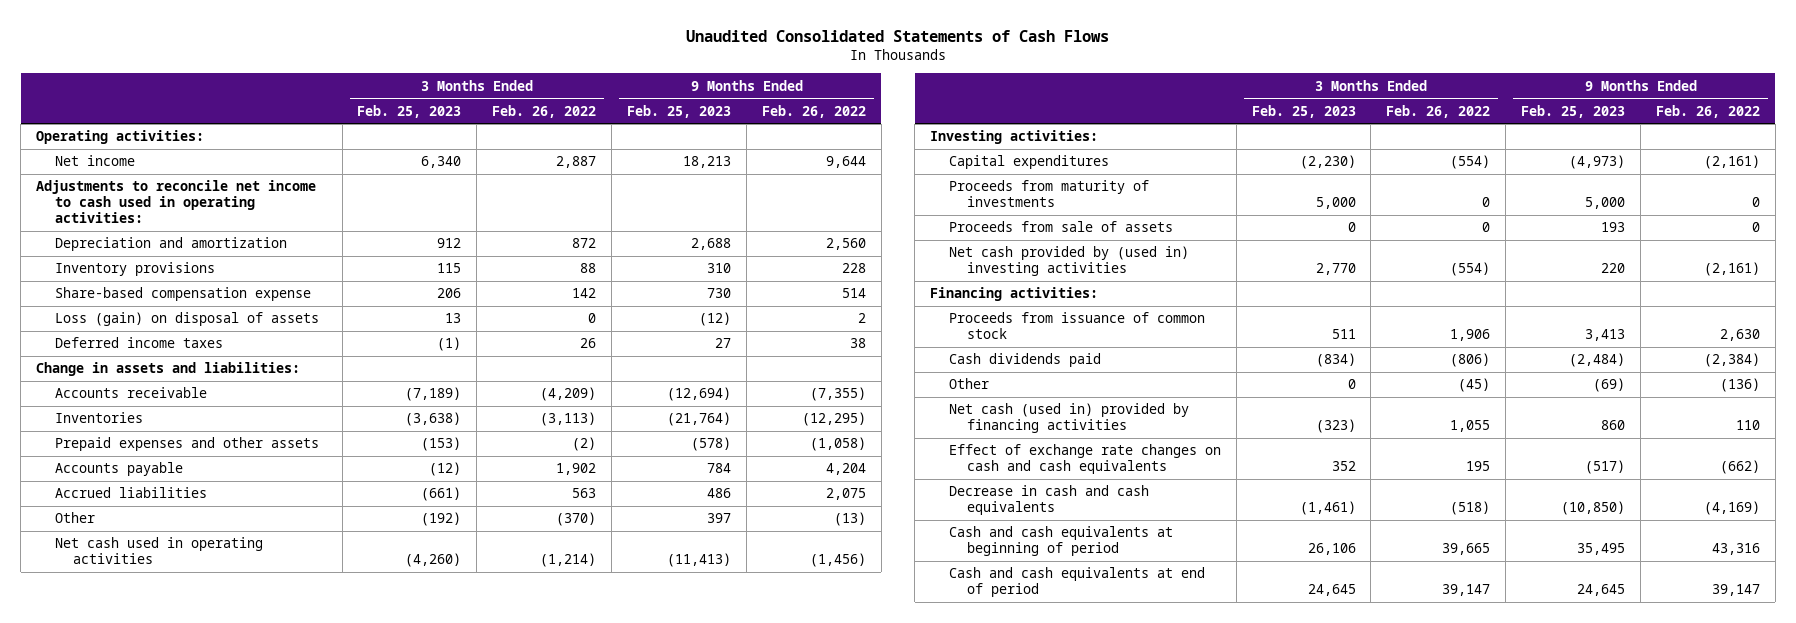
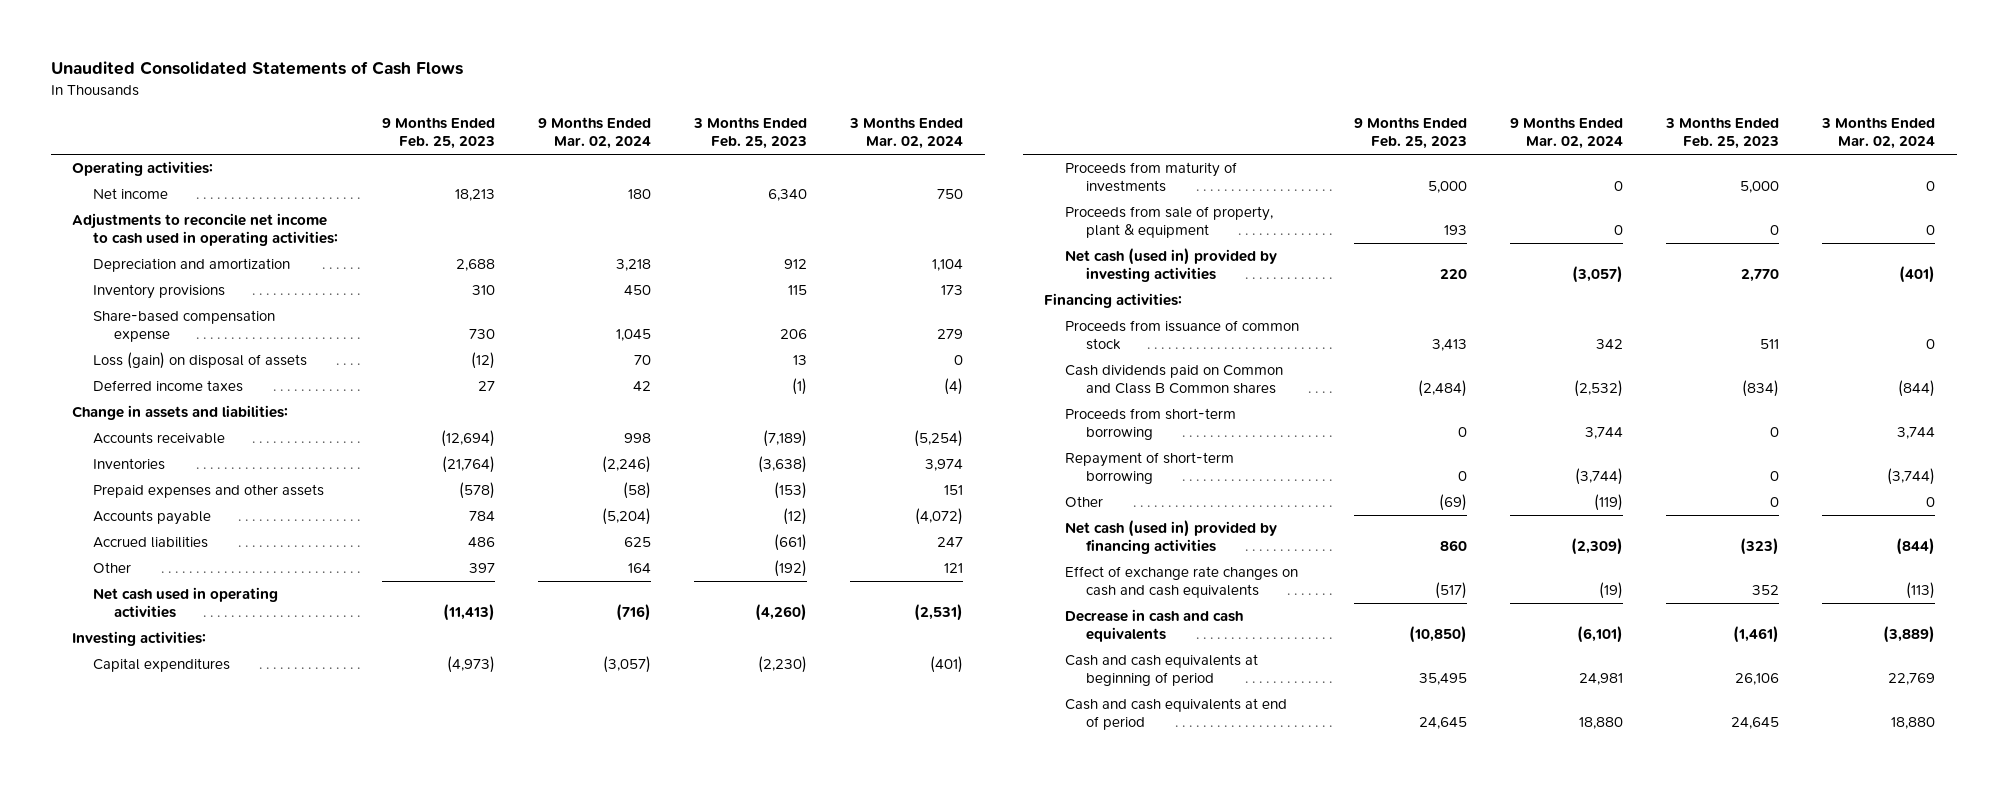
- | 3 Months Ended Feb. 25, 2023 | 3 Months Ended Feb. 26, 2022 | 9 Months Ended Feb. 25, 2023 | 9 Months Ended Feb. 26, 2022
+ | 9 Months Ended Feb. 25, 2023 | 9 Months Ended Mar. 02, 2024 | 3 Months Ended Feb. 25, 2023 | 3 Months Ended Mar. 02, 2024
- Proceeds from sale of assets | 0 | 0 | 193 | 0
- Net cash provided by (used in) investing activities | 2,770 | (554) | 220 | (2,161)
+ Proceeds from sale of property, plant & equipment | 193 | 0 | 0 | 0
+ Net cash (used in) provided by investing activities | 220 | (3,057) | 2,770 | (401)
- Cash dividends paid | (834) | (806) | (2,484) | (2,384)
+ Cash dividends paid on Common and Class B Common shares | (2,484) | (2,532) | (834) | (844)
+ Proceeds from short-term borrowing | 0 | 3,744 | 0 | 3,744
+ Repayment of short-term borrowing | 0 | (3,744) | 0 | (3,744)

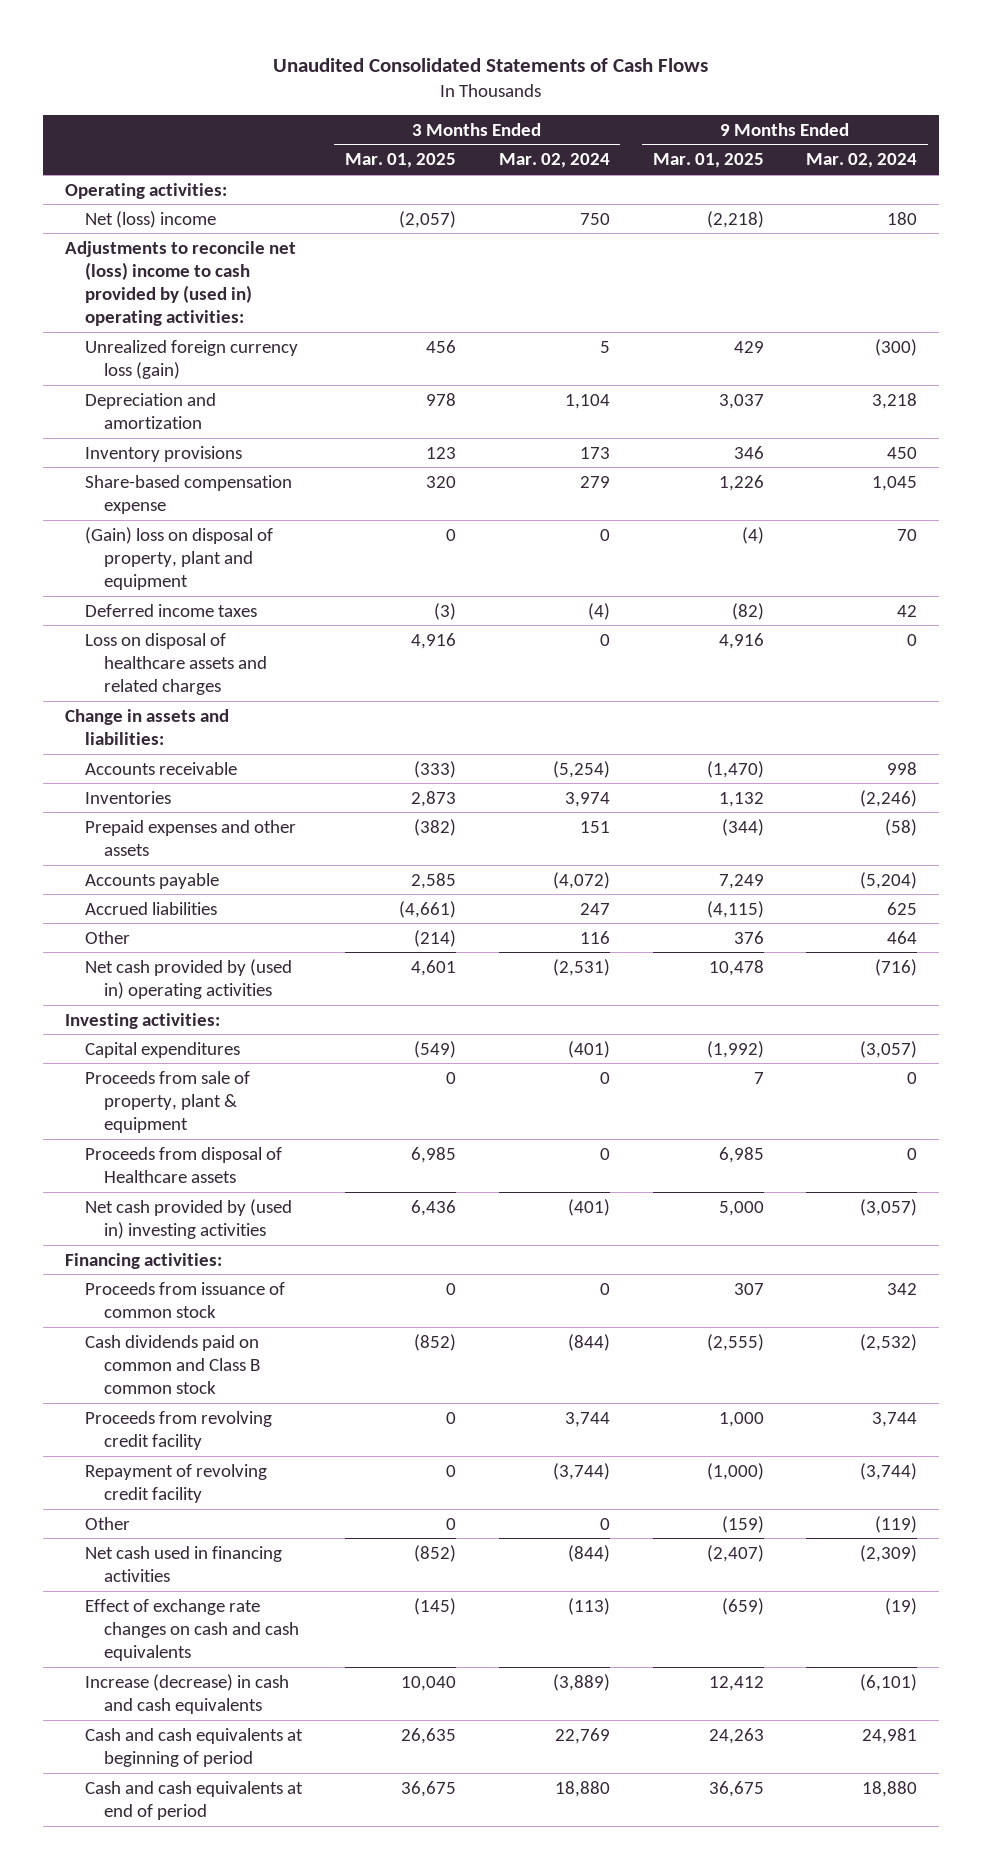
- | 9 Months Ended Feb. 25, 2023 | 9 Months Ended Mar. 02, 2024 | 3 Months Ended Feb. 25, 2023 | 3 Months Ended Mar. 02, 2024
+ | 3 Months Ended Mar. 01, 2025 | 3 Months Ended Mar. 02, 2024 | 9 Months Ended Mar. 01, 2025 | 9 Months Ended Mar. 02, 2024
- Net income | 18,213 | 180 | 6,340 | 750
- Adjustments to reconcile net income to cash used in operating activities:
+ Net (loss) income | (2,057) | 750 | (2,218) | 180
+ Adjustments to reconcile net (loss) income to cash provided by (used in) operating activities:
+ Unrealized foreign currency loss (gain) | 456 | 5 | 429 | (300)
- Loss (gain) on disposal of assets | (12) | 70 | 13 | 0
+ (Gain) loss on disposal of property, plant and equipment | 0 | 0 | (4) | 70
+ Loss on disposal of healthcare assets and related charges | 4,916 | 0 | 4,916 | 0
- Other | 397 | 164 | (192) | 121
- Net cash used in operating activities | (11,413) | (716) | (4,260) | (2,531)
+ Other | (214) | 116 | 376 | 464
+ Net cash provided by (used in) operating activities | 4,601 | (2,531) | 10,478 | (716)
- Proceeds from maturity of investments | 5,000 | 0 | 5,000 | 0
- Net cash (used in) provided by investing activities | 220 | (3,057) | 2,770 | (401)
+ Proceeds from disposal of Healthcare assets | 6,985 | 0 | 6,985 | 0
+ Net cash provided by (used in) investing activities | 6,436 | (401) | 5,000 | (3,057)
- Cash dividends paid on Common and Class B Common shares | (2,484) | (2,532) | (834) | (844)
- Proceeds from short-term borrowing | 0 | 3,744 | 0 | 3,744
- Repayment of short-term borrowing | 0 | (3,744) | 0 | (3,744)
+ Cash dividends paid on common and Class B common stock | (852) | (844) | (2,555) | (2,532)
+ Proceeds from revolving credit facility | 0 | 3,744 | 1,000 | 3,744
+ Repayment of revolving credit facility | 0 | (3,744) | (1,000) | (3,744)
- Net cash (used in) provided by financing activities | 860 | (2,309) | (323) | (844)
+ Net cash used in financing activities | (852) | (844) | (2,407) | (2,309)
- Decrease in cash and cash equivalents | (10,850) | (6,101) | (1,461) | (3,889)
+ Increase (decrease) in cash and cash equivalents | 10,040 | (3,889) | 12,412 | (6,101)

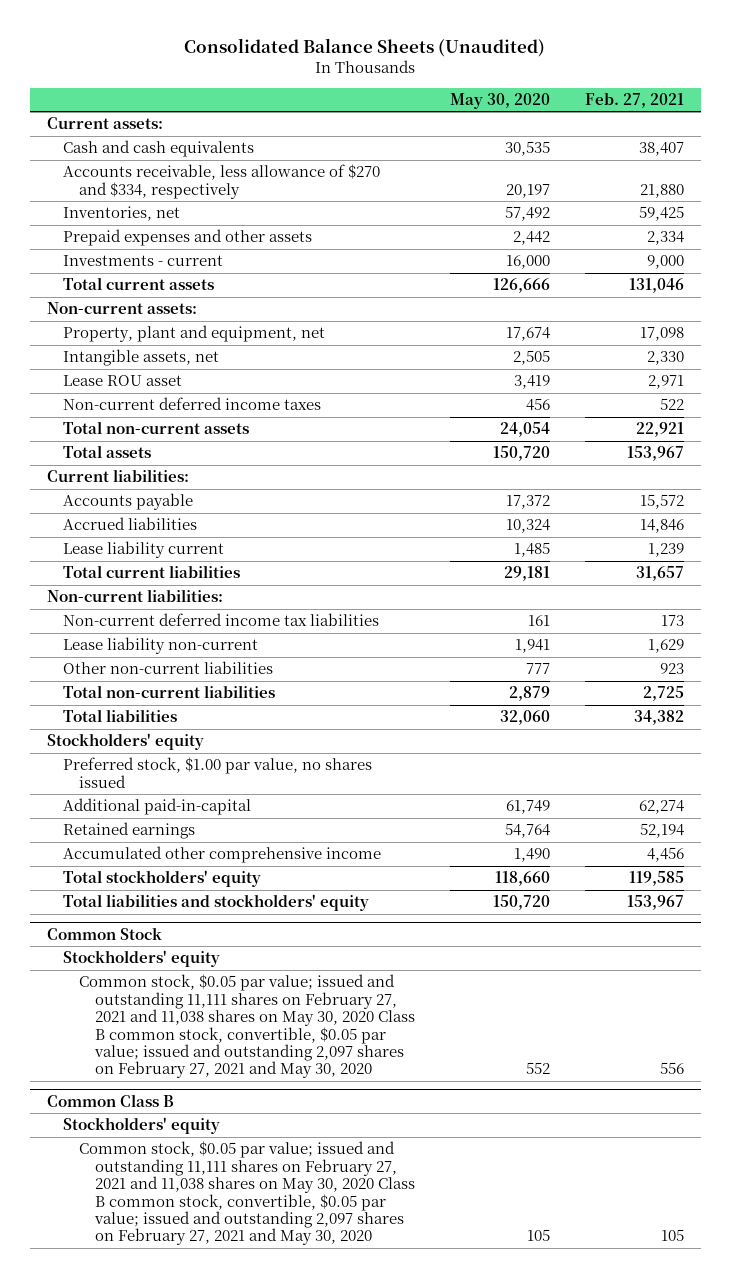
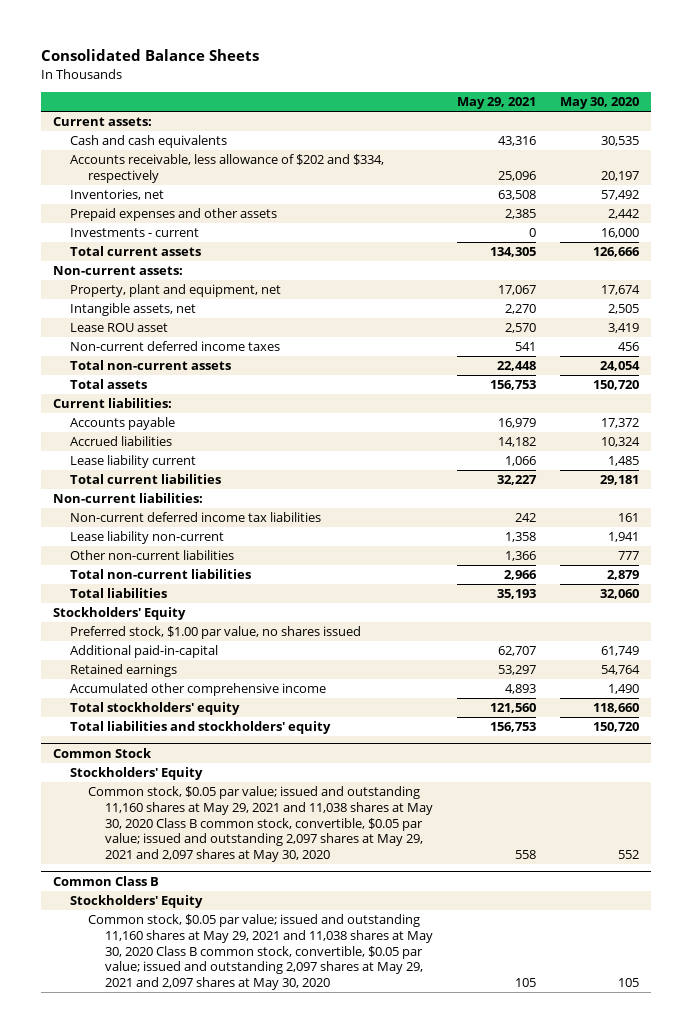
- Consolidated Balance Sheets (Unaudited)
+ Consolidated Balance Sheets
- | May 30, 2020 | Feb. 27, 2021
+ | May 29, 2021 | May 30, 2020
- Accounts receivable, less allowance of $270 and $334, respectively | 20,197 | 21,880
+ Accounts receivable, less allowance of $202 and $334, respectively | 25,096 | 20,197
- Stockholders' equity
+ Stockholders' Equity
@ Common Stock
- Stockholders' equity
- Common stock, $0.05 par value; issued and outstanding 11,111 shares on February 27, 2021 and 11,038 shares on May 30, 2020 Class B common stock, convertible, $0.05 par value; issued and outstanding 2,097 shares on February 27, 2021 and May 30, 2020 | 552 | 556
+ Stockholders' Equity
+ Common stock, $0.05 par value; issued and outstanding 11,160 shares at May 29, 2021 and 11,038 shares at May 30, 2020 Class B common stock, convertible, $0.05 par value; issued and outstanding 2,097 shares at May 29, 2021 and 2,097 shares at May 30, 2020 | 558 | 552
@ Common Class B
- Stockholders' equity
- Common stock, $0.05 par value; issued and outstanding 11,111 shares on February 27, 2021 and 11,038 shares on May 30, 2020 Class B common stock, convertible, $0.05 par value; issued and outstanding 2,097 shares on February 27, 2021 and May 30, 2020 | 105 | 105
+ Stockholders' Equity
+ Common stock, $0.05 par value; issued and outstanding 11,160 shares at May 29, 2021 and 11,038 shares at May 30, 2020 Class B common stock, convertible, $0.05 par value; issued and outstanding 2,097 shares at May 29, 2021 and 2,097 shares at May 30, 2020 | 105 | 105

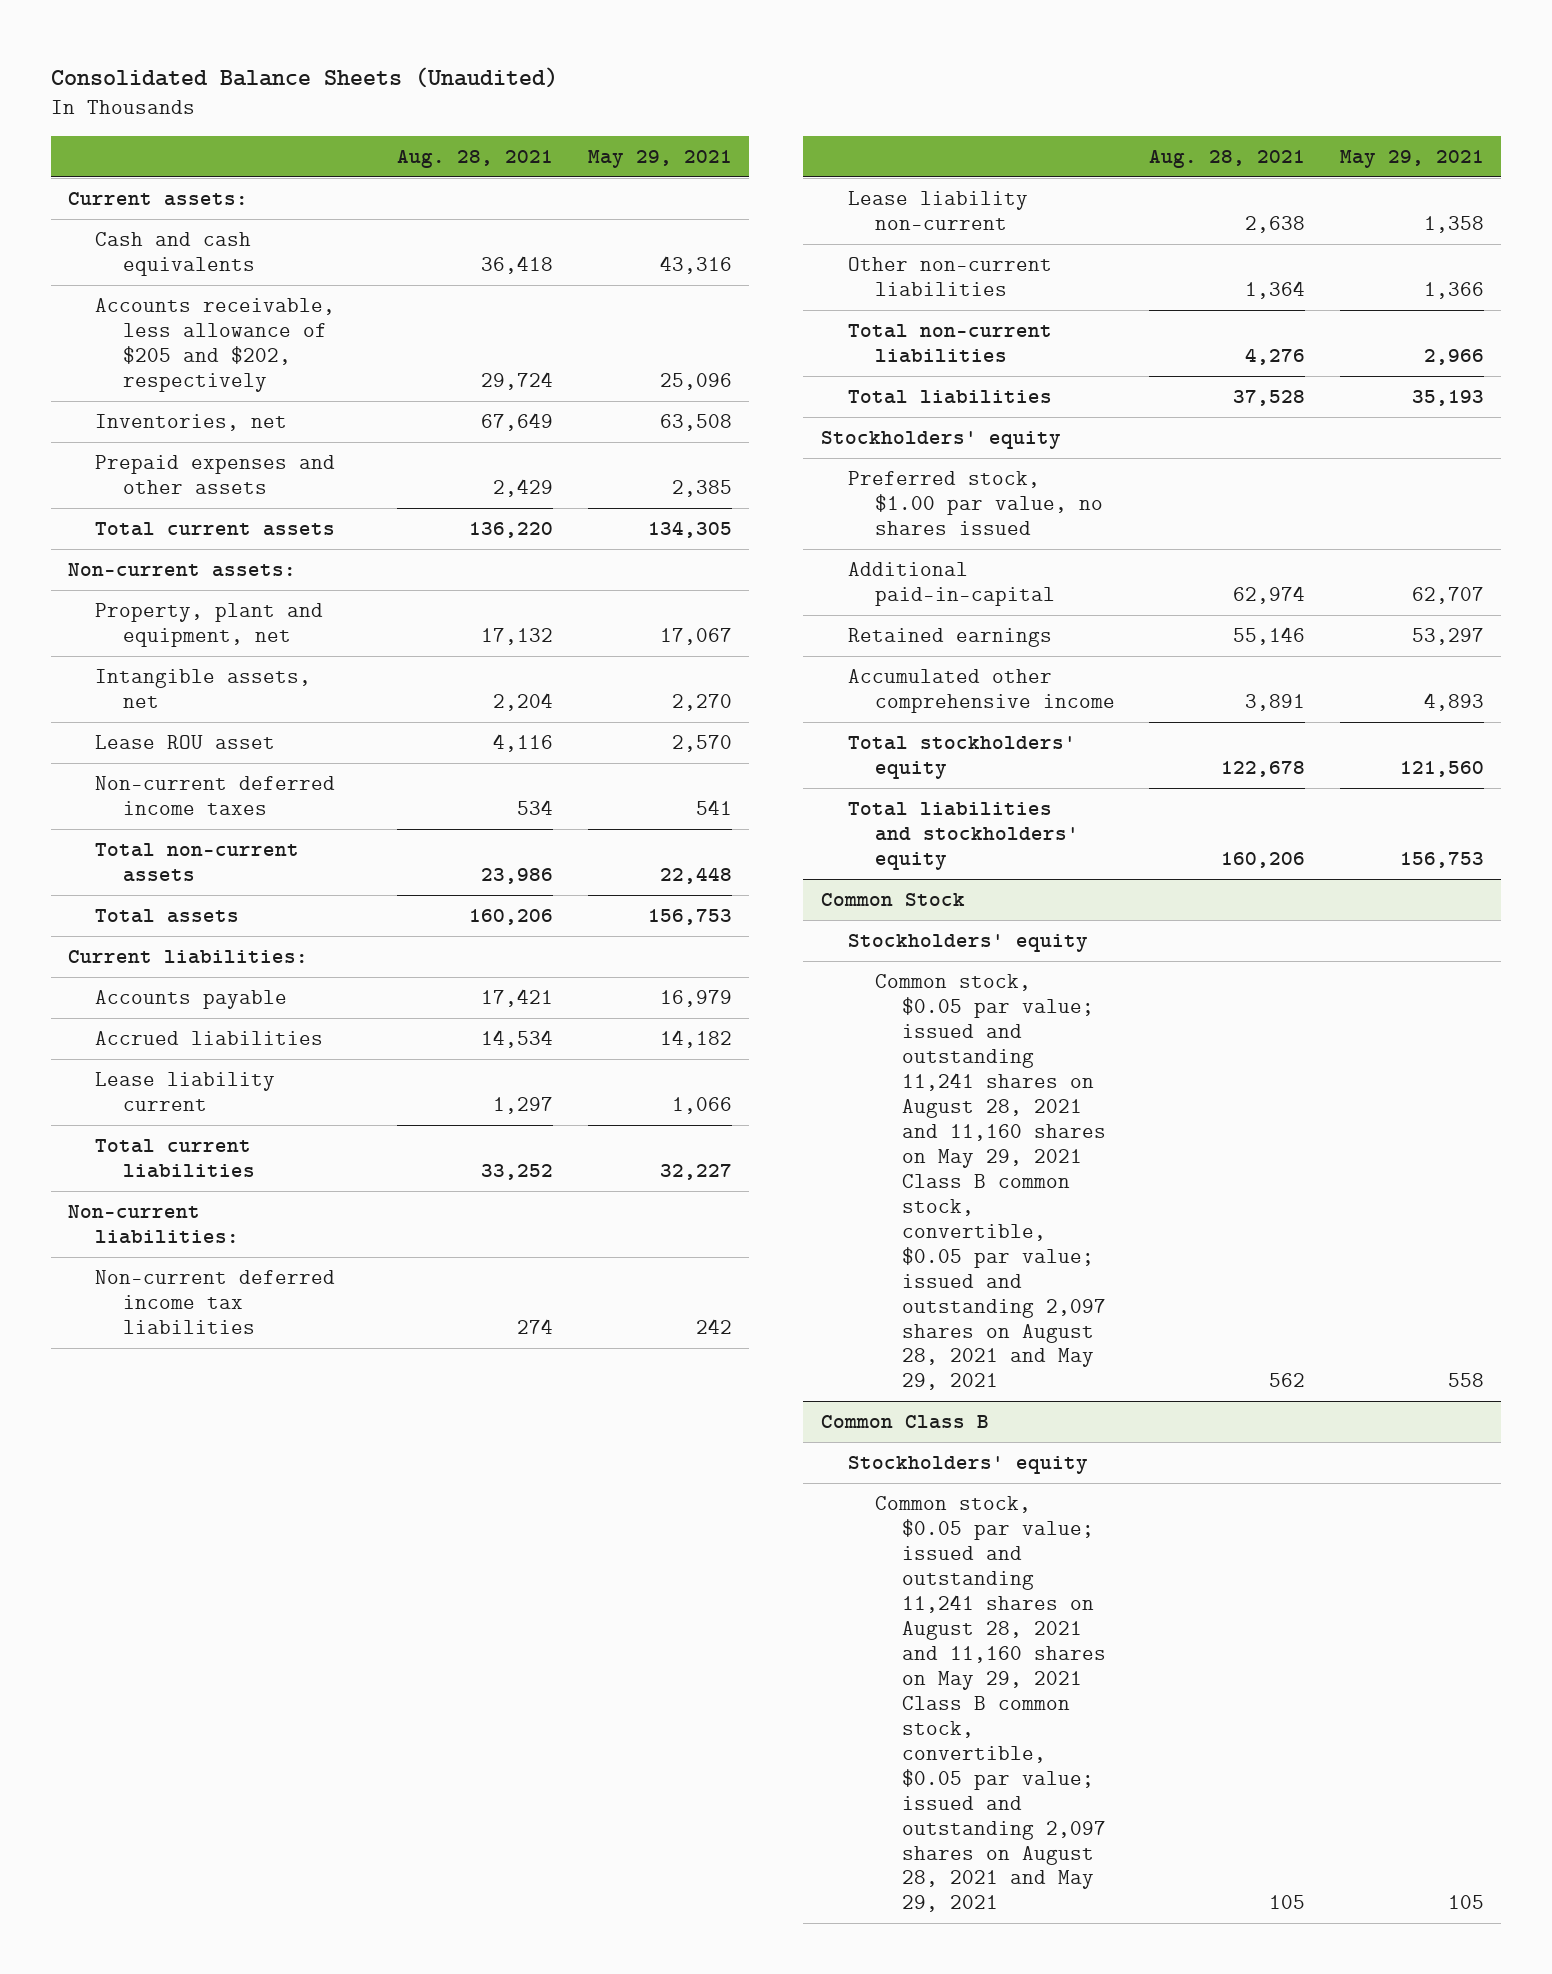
- Consolidated Balance Sheets
+ Consolidated Balance Sheets (Unaudited)
- | May 29, 2021 | May 30, 2020
+ | Aug. 28, 2021 | May 29, 2021
- Accounts receivable, less allowance of $202 and $334, respectively | 25,096 | 20,197
+ Accounts receivable, less allowance of $205 and $202, respectively | 29,724 | 25,096
- Investments - current | 0 | 16,000
- Stockholders' Equity
+ Stockholders' equity
@ Common Stock
- Stockholders' Equity
- Common stock, $0.05 par value; issued and outstanding 11,160 shares at May 29, 2021 and 11,038 shares at May 30, 2020 Class B common stock, convertible, $0.05 par value; issued and outstanding 2,097 shares at May 29, 2021 and 2,097 shares at May 30, 2020 | 558 | 552
+ Stockholders' equity
+ Common stock, $0.05 par value; issued and outstanding 11,241 shares on August 28, 2021 and 11,160 shares on May 29, 2021 Class B common stock, convertible, $0.05 par value; issued and outstanding 2,097 shares on August 28, 2021 and May 29, 2021 | 562 | 558
@ Common Class B
- Stockholders' Equity
- Common stock, $0.05 par value; issued and outstanding 11,160 shares at May 29, 2021 and 11,038 shares at May 30, 2020 Class B common stock, convertible, $0.05 par value; issued and outstanding 2,097 shares at May 29, 2021 and 2,097 shares at May 30, 2020 | 105 | 105
+ Stockholders' equity
+ Common stock, $0.05 par value; issued and outstanding 11,241 shares on August 28, 2021 and 11,160 shares on May 29, 2021 Class B common stock, convertible, $0.05 par value; issued and outstanding 2,097 shares on August 28, 2021 and May 29, 2021 | 105 | 105

